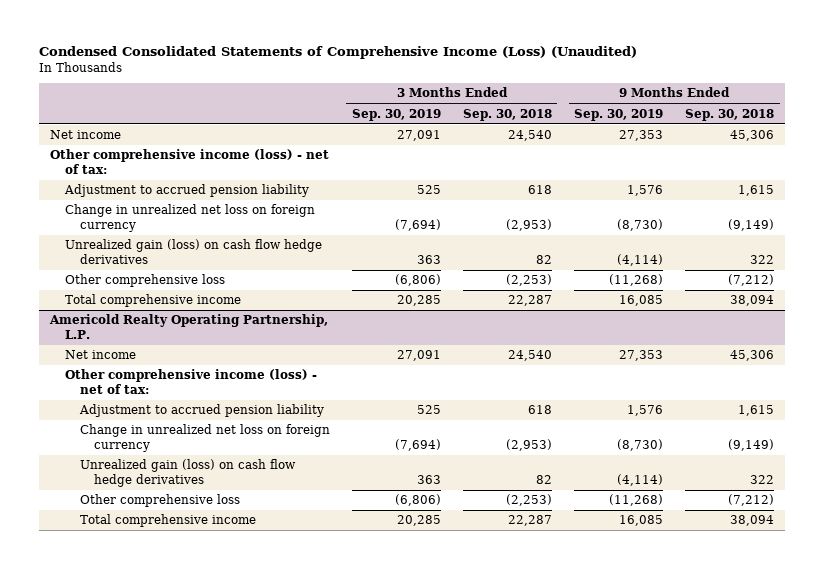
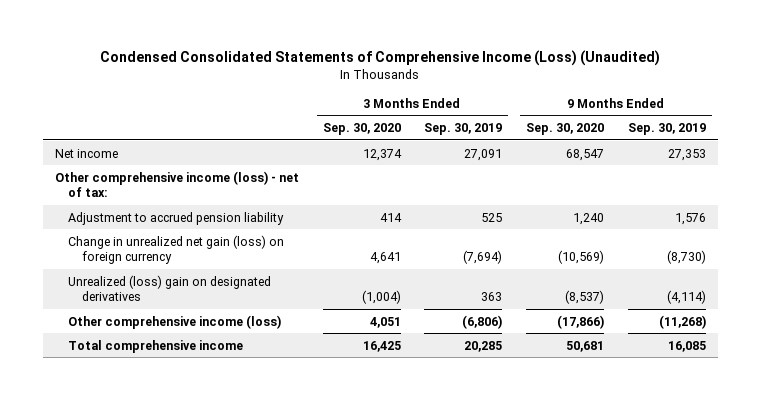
- | 3 Months Ended Sep. 30, 2019 | 3 Months Ended Sep. 30, 2018 | 9 Months Ended Sep. 30, 2019 | 9 Months Ended Sep. 30, 2018
+ | 3 Months Ended Sep. 30, 2020 | 3 Months Ended Sep. 30, 2019 | 9 Months Ended Sep. 30, 2020 | 9 Months Ended Sep. 30, 2019
- Change in unrealized net loss on foreign currency | (7,694) | (2,953) | (8,730) | (9,149)
- Unrealized gain (loss) on cash flow hedge derivatives | 363 | 82 | (4,114) | 322
- Other comprehensive loss | (6,806) | (2,253) | (11,268) | (7,212)
- Total comprehensive income | 20,285 | 22,287 | 16,085 | 38,094
- Americold Realty Operating Partnership, L.P.
- Net income | 27,091 | 24,540 | 27,353 | 45,306
- Other comprehensive income (loss) - net of tax:
- Adjustment to accrued pension liability | 525 | 618 | 1,576 | 1,615
- Change in unrealized net loss on foreign currency | (7,694) | (2,953) | (8,730) | (9,149)
- Unrealized gain (loss) on cash flow hedge derivatives | 363 | 82 | (4,114) | 322
- Other comprehensive loss | (6,806) | (2,253) | (11,268) | (7,212)
+ Change in unrealized net gain (loss) on foreign currency | 4,641 | (7,694) | (10,569) | (8,730)
+ Unrealized (loss) gain on designated derivatives | (1,004) | 363 | (8,537) | (4,114)
+ Other comprehensive income (loss) | 4,051 | (6,806) | (17,866) | (11,268)

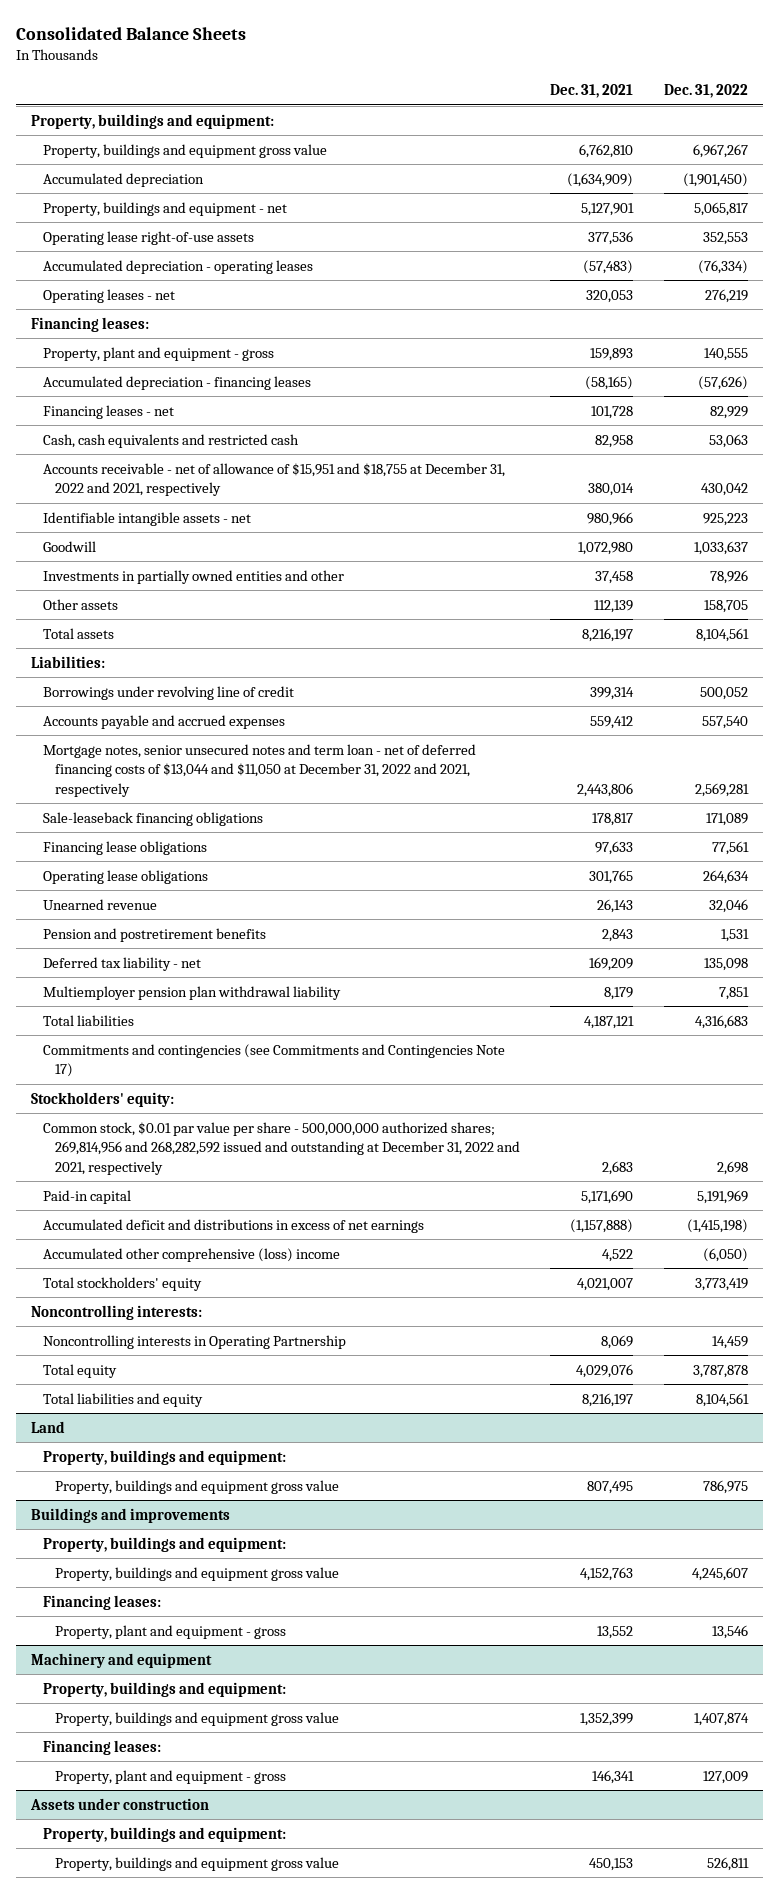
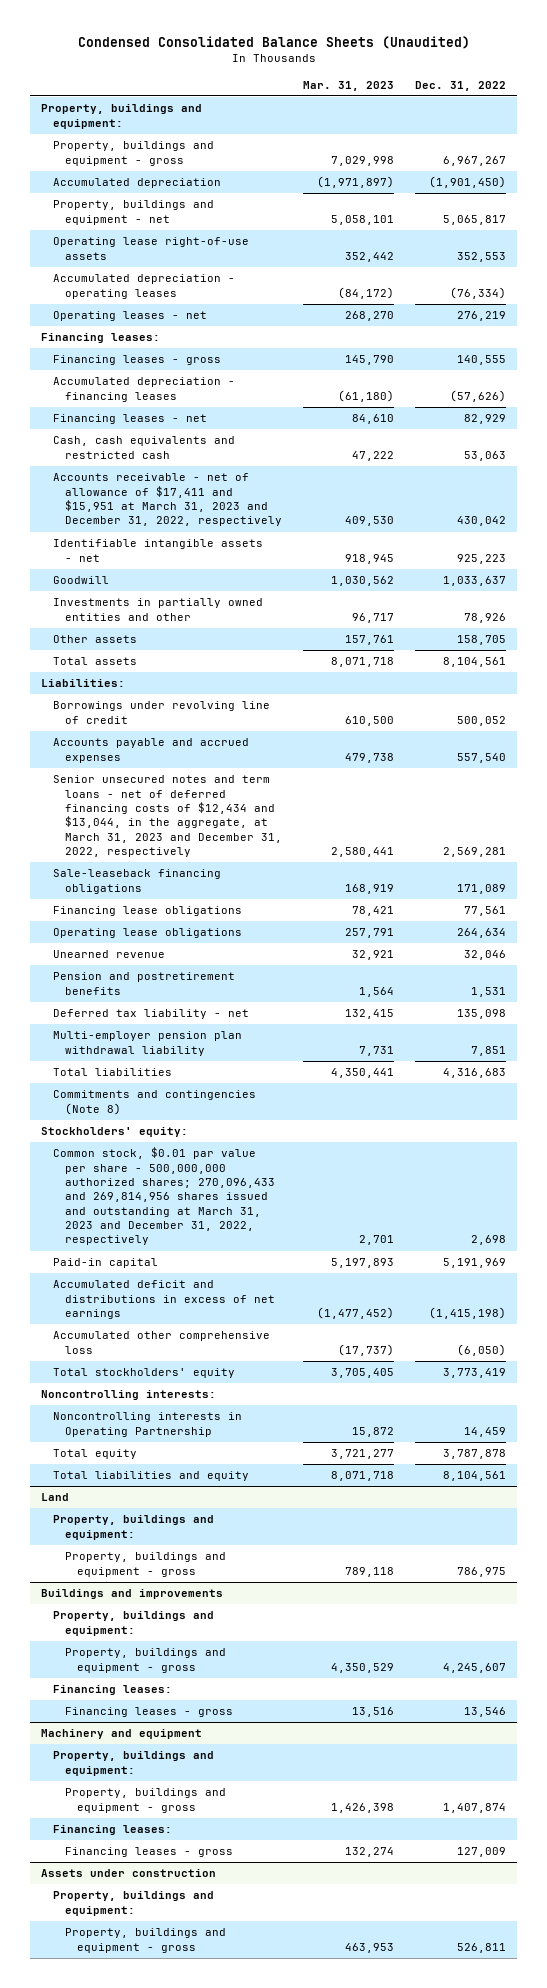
- Consolidated Balance Sheets
+ Condensed Consolidated Balance Sheets (Unaudited)
- | Dec. 31, 2021 | Dec. 31, 2022
+ | Mar. 31, 2023 | Dec. 31, 2022
- Property, buildings and equipment gross value | 6,762,810 | 6,967,267
+ Property, buildings and equipment - gross | 7,029,998 | 6,967,267
- Property, plant and equipment - gross | 159,893 | 140,555
+ Financing leases - gross | 145,790 | 140,555
- Accounts receivable - net of allowance of $15,951 and $18,755 at December 31, 2022 and 2021, respectively | 380,014 | 430,042
+ Accounts receivable - net of allowance of $17,411 and $15,951 at March 31, 2023 and December 31, 2022, respectively | 409,530 | 430,042
- Mortgage notes, senior unsecured notes and term loan - net of deferred financing costs of $13,044 and $11,050 at December 31, 2022 and 2021, respectively | 2,443,806 | 2,569,281
+ Senior unsecured notes and term loans - net of deferred financing costs of $12,434 and $13,044, in the aggregate, at March 31, 2023 and December 31, 2022, respectively | 2,580,441 | 2,569,281
- Multiemployer pension plan withdrawal liability | 8,179 | 7,851
+ Multi-employer pension plan withdrawal liability | 7,731 | 7,851
- Commitments and contingencies (see Commitments and Contingencies Note 17)
+ Commitments and contingencies (Note 8)
- Common stock, $0.01 par value per share - 500,000,000 authorized shares; 269,814,956 and 268,282,592 issued and outstanding at December 31, 2022 and 2021, respectively | 2,683 | 2,698
+ Common stock, $0.01 par value per share - 500,000,000 authorized shares; 270,096,433 and 269,814,956 shares issued and outstanding at March 31, 2023 and December 31, 2022, respectively | 2,701 | 2,698
- Accumulated other comprehensive (loss) income | 4,522 | (6,050)
+ Accumulated other comprehensive loss | (17,737) | (6,050)
@ Land
- Property, buildings and equipment gross value | 807,495 | 786,975
+ Property, buildings and equipment - gross | 789,118 | 786,975
@ Buildings and improvements
- Property, buildings and equipment gross value | 4,152,763 | 4,245,607
+ Property, buildings and equipment - gross | 4,350,529 | 4,245,607
- Property, plant and equipment - gross | 13,552 | 13,546
+ Financing leases - gross | 13,516 | 13,546
@ Machinery and equipment
- Property, buildings and equipment gross value | 1,352,399 | 1,407,874
+ Property, buildings and equipment - gross | 1,426,398 | 1,407,874
- Property, plant and equipment - gross | 146,341 | 127,009
+ Financing leases - gross | 132,274 | 127,009
@ Assets under construction
- Property, buildings and equipment gross value | 450,153 | 526,811
+ Property, buildings and equipment - gross | 463,953 | 526,811

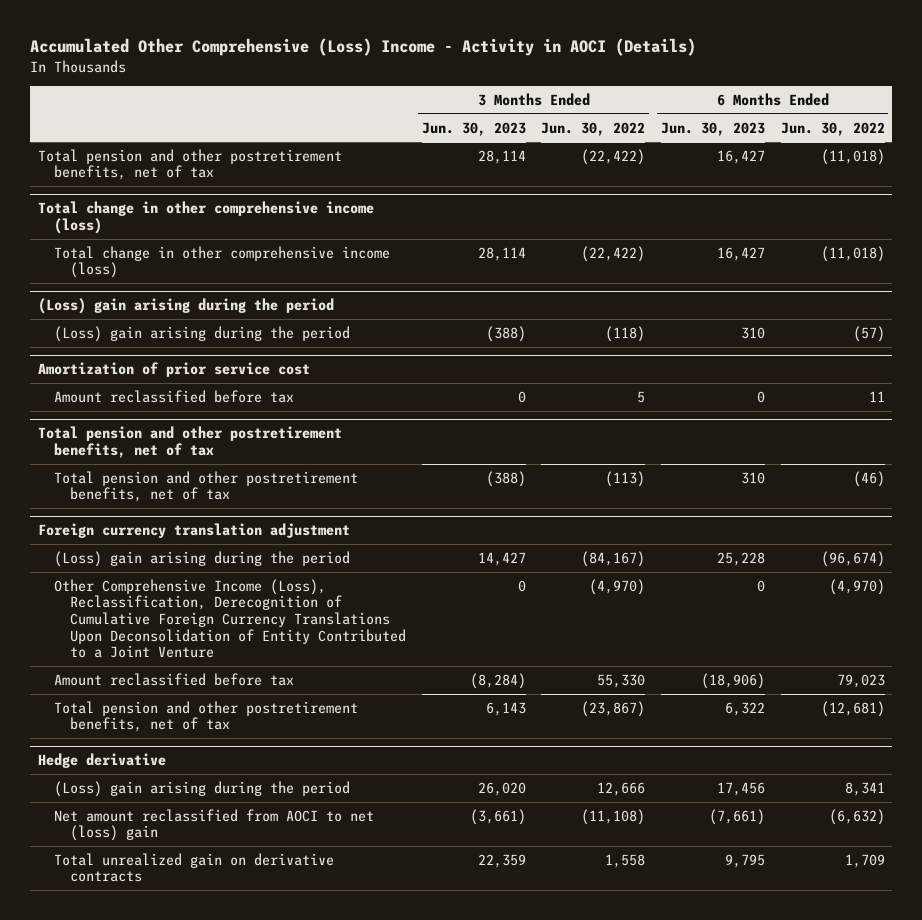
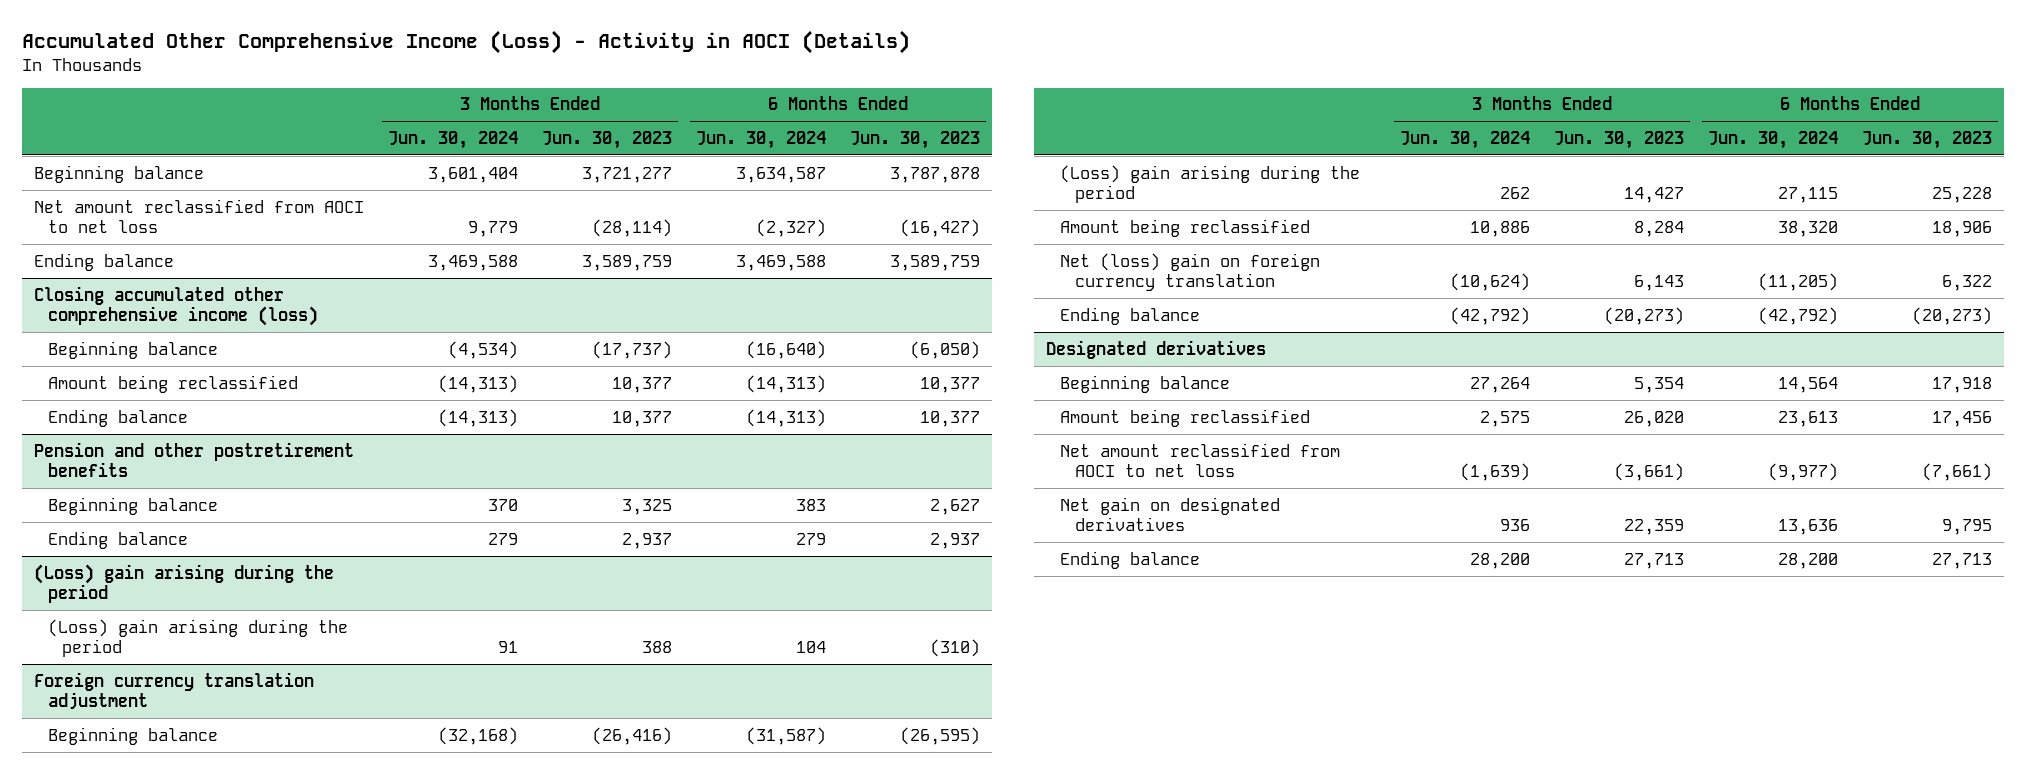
- Accumulated Other Comprehensive (Loss) Income - Activity in AOCI (Details)
+ Accumulated Other Comprehensive Income (Loss) - Activity in AOCI (Details)
- | 3 Months Ended Jun. 30, 2023 | 3 Months Ended Jun. 30, 2022 | 6 Months Ended Jun. 30, 2023 | 6 Months Ended Jun. 30, 2022
+ | 3 Months Ended Jun. 30, 2024 | 3 Months Ended Jun. 30, 2023 | 6 Months Ended Jun. 30, 2024 | 6 Months Ended Jun. 30, 2023
- Total pension and other postretirement benefits, net of tax | 28,114 | (22,422) | 16,427 | (11,018)
- Total change in other comprehensive income (loss)
- Total change in other comprehensive income (loss) | 28,114 | (22,422) | 16,427 | (11,018)
+ Beginning balance | 3,601,404 | 3,721,277 | 3,634,587 | 3,787,878
+ Net amount reclassified from AOCI to net loss | 9,779 | (28,114) | (2,327) | (16,427)
+ Ending balance | 3,469,588 | 3,589,759 | 3,469,588 | 3,589,759
+ Closing accumulated other comprehensive income (loss)
+ Beginning balance | (4,534) | (17,737) | (16,640) | (6,050)
+ Amount being reclassified | (14,313) | 10,377 | (14,313) | 10,377
+ Ending balance | (14,313) | 10,377 | (14,313) | 10,377
+ Pension and other postretirement benefits
+ Beginning balance | 370 | 3,325 | 383 | 2,627
+ Ending balance | 279 | 2,937 | 279 | 2,937
@ (Loss) gain arising during the period
- (Loss) gain arising during the period | (388) | (118) | 310 | (57)
- Amortization of prior service cost
- Amount reclassified before tax | 0 | 5 | 0 | 11
- Total pension and other postretirement benefits, net of tax
- Total pension and other postretirement benefits, net of tax | (388) | (113) | 310 | (46)
@ (Loss) gain arising during the period
+ (Loss) gain arising during the period | 91 | 388 | 104 | (310)
@ Foreign currency translation adjustment
+ Beginning balance | (32,168) | (26,416) | (31,587) | (26,595)
- Other Comprehensive Income (Loss), Reclassification, Derecognition of Cumulative Foreign Currency Translations Upon Deconsolidation of Entity Contributed to a Joint Venture | 0 | (4,970) | 0 | (4,970)
- Amount reclassified before tax | (8,284) | 55,330 | (18,906) | 79,023
- Total pension and other postretirement benefits, net of tax | 6,143 | (23,867) | 6,322 | (12,681)
- Hedge derivative
- (Loss) gain arising during the period | 26,020 | 12,666 | 17,456 | 8,341
- Net amount reclassified from AOCI to net (loss) gain | (3,661) | (11,108) | (7,661) | (6,632)
- Total unrealized gain on derivative contracts | 22,359 | 1,558 | 9,795 | 1,709
@ Foreign currency translation adjustment
+ Amount being reclassified | 10,886 | 8,284 | 38,320 | 18,906
+ Net (loss) gain on foreign currency translation | (10,624) | 6,143 | (11,205) | 6,322
+ Ending balance | (42,792) | (20,273) | (42,792) | (20,273)
+ Designated derivatives
+ Beginning balance | 27,264 | 5,354 | 14,564 | 17,918
+ Amount being reclassified | 2,575 | 26,020 | 23,613 | 17,456
+ Net amount reclassified from AOCI to net loss | (1,639) | (3,661) | (9,977) | (7,661)
+ Net gain on designated derivatives | 936 | 22,359 | 13,636 | 9,795
+ Ending balance | 28,200 | 27,713 | 28,200 | 27,713

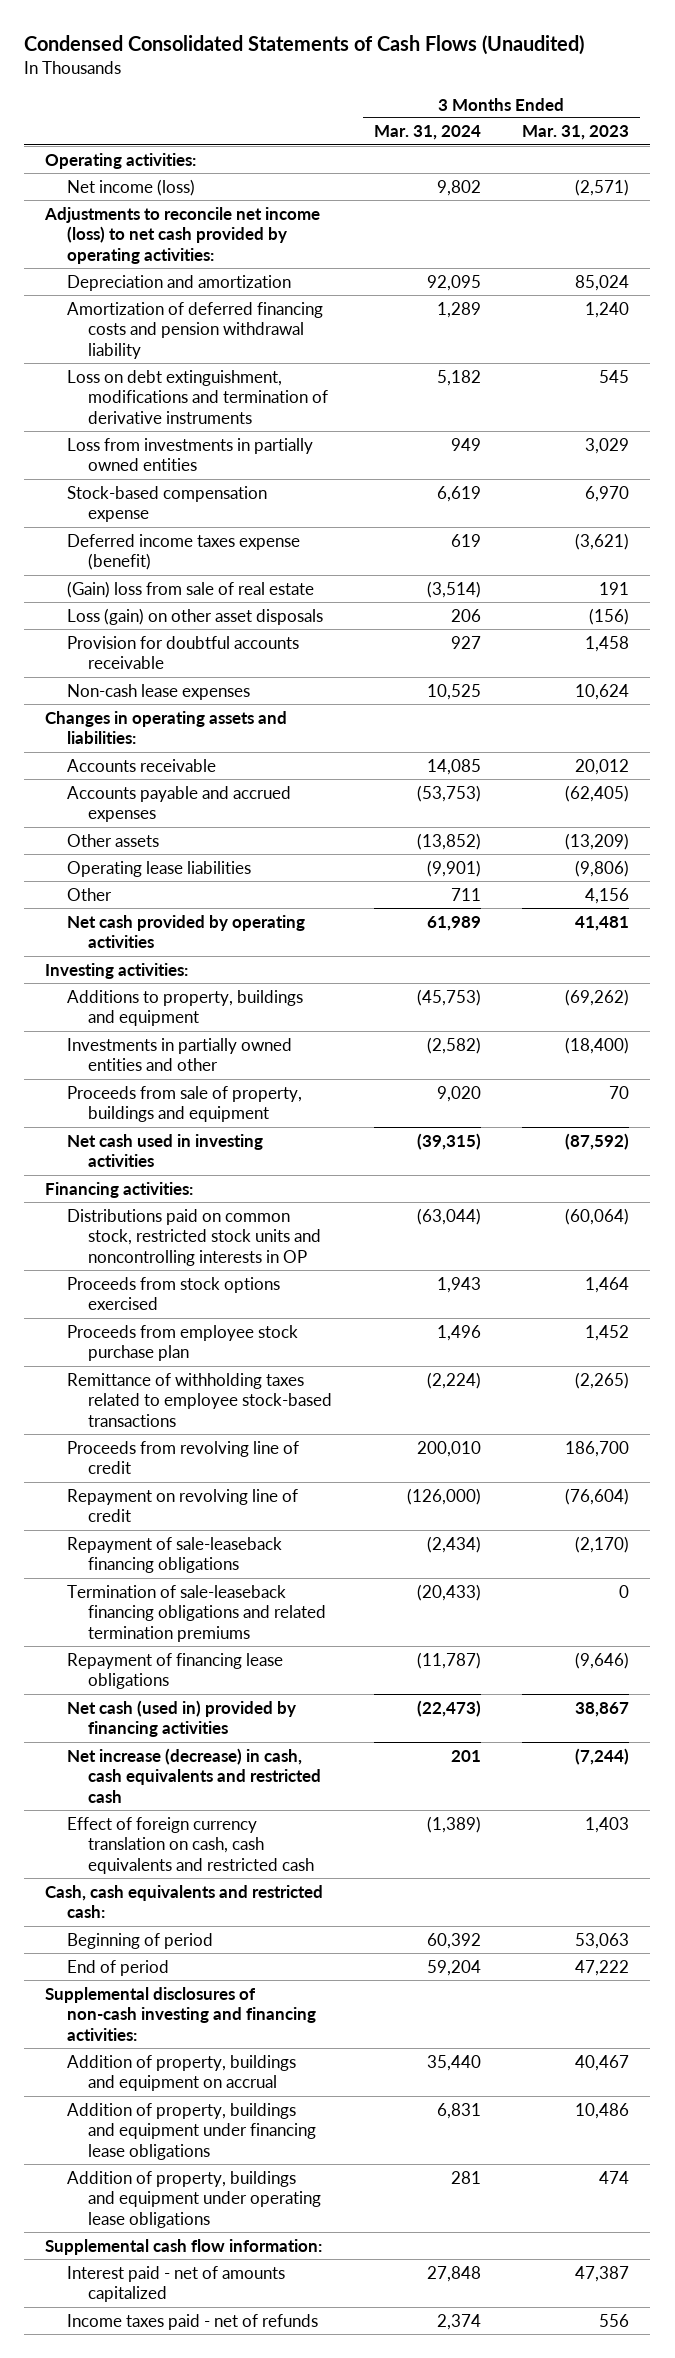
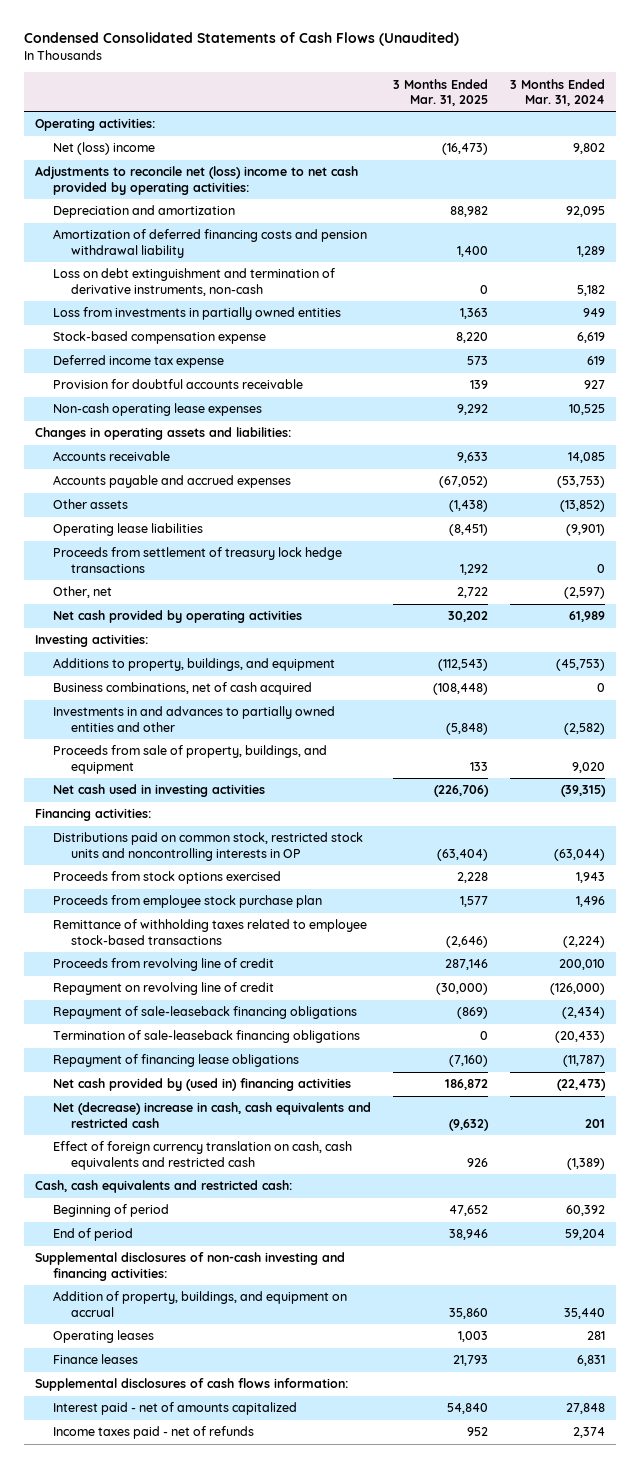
- | 3 Months Ended Mar. 31, 2024 | 3 Months Ended Mar. 31, 2023
+ | 3 Months Ended Mar. 31, 2025 | 3 Months Ended Mar. 31, 2024
- Net income (loss) | 9,802 | (2,571)
- Adjustments to reconcile net income (loss) to net cash provided by operating activities:
+ Net (loss) income | (16,473) | 9,802
+ Adjustments to reconcile net (loss) income to net cash provided by operating activities:
- Loss on debt extinguishment, modifications and termination of derivative instruments | 5,182 | 545
+ Loss on debt extinguishment and termination of derivative instruments, non-cash | 0 | 5,182
- Deferred income taxes expense (benefit) | 619 | (3,621)
- (Gain) loss from sale of real estate | (3,514) | 191
- Loss (gain) on other asset disposals | 206 | (156)
+ Deferred income tax expense | 573 | 619
- Non-cash lease expenses | 10,525 | 10,624
+ Non-cash operating lease expenses | 9,292 | 10,525
- Other | 711 | 4,156
+ Proceeds from settlement of treasury lock hedge transactions | 1,292 | 0
+ Other, net | 2,722 | (2,597)
- Additions to property, buildings and equipment | (45,753) | (69,262)
- Investments in partially owned entities and other | (2,582) | (18,400)
- Proceeds from sale of property, buildings and equipment | 9,020 | 70
+ Additions to property, buildings, and equipment | (112,543) | (45,753)
+ Business combinations, net of cash acquired | (108,448) | 0
+ Investments in and advances to partially owned entities and other | (5,848) | (2,582)
+ Proceeds from sale of property, buildings, and equipment | 133 | 9,020
- Termination of sale-leaseback financing obligations and related termination premiums | (20,433) | 0
+ Termination of sale-leaseback financing obligations | 0 | (20,433)
- Net cash (used in) provided by financing activities | (22,473) | 38,867
- Net increase (decrease) in cash, cash equivalents and restricted cash | 201 | (7,244)
+ Net cash provided by (used in) financing activities | 186,872 | (22,473)
+ Net (decrease) increase in cash, cash equivalents and restricted cash | (9,632) | 201
- Addition of property, buildings and equipment on accrual | 35,440 | 40,467
- Addition of property, buildings and equipment under financing lease obligations | 6,831 | 10,486
- Addition of property, buildings and equipment under operating lease obligations | 281 | 474
- Supplemental cash flow information:
+ Addition of property, buildings, and equipment on accrual | 35,860 | 35,440
+ Operating leases | 1,003 | 281
+ Finance leases | 21,793 | 6,831
+ Supplemental disclosures of cash flows information:

